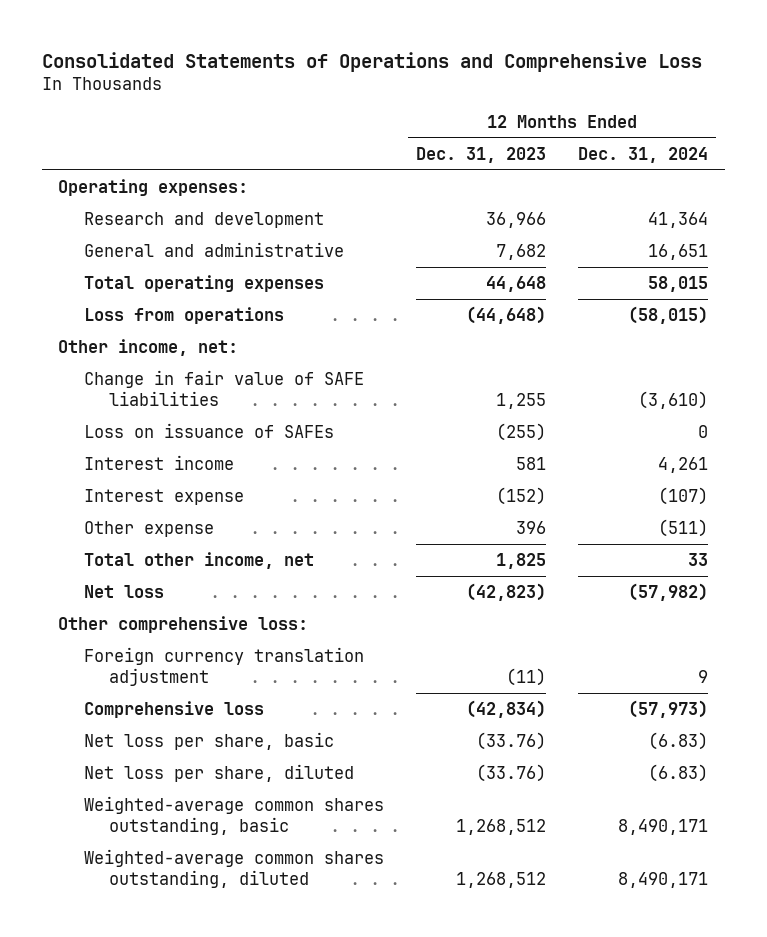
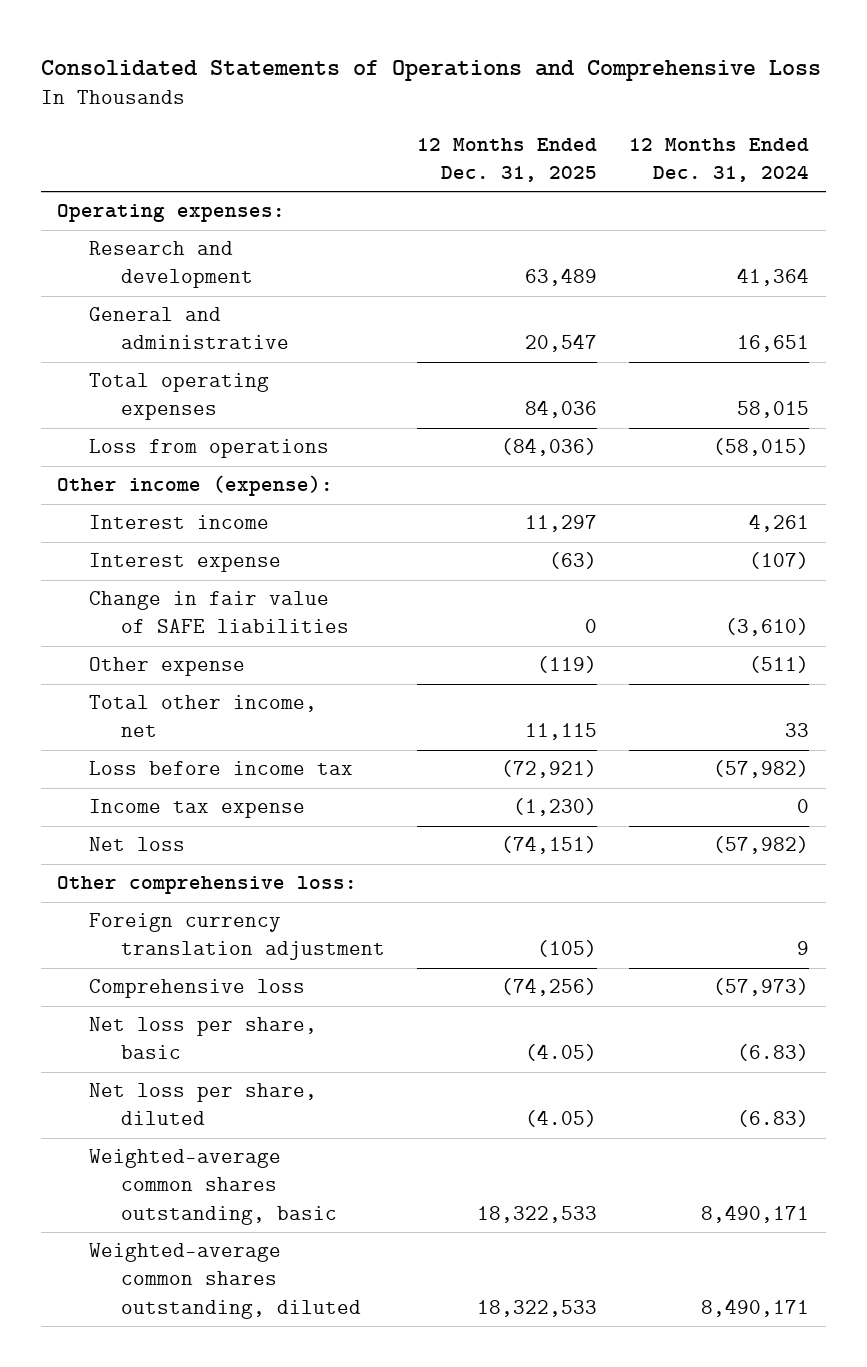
- | 12 Months Ended Dec. 31, 2023 | 12 Months Ended Dec. 31, 2024
+ | 12 Months Ended Dec. 31, 2025 | 12 Months Ended Dec. 31, 2024
- Other income, net:
- Loss on issuance of SAFEs | (255) | 0
+ Other income (expense):
moved down: Change in fair value of SAFE liabilities | 0 | (3,610)
+ Loss before income tax | (72,921) | (57,982)
+ Income tax expense | (1,230) | 0

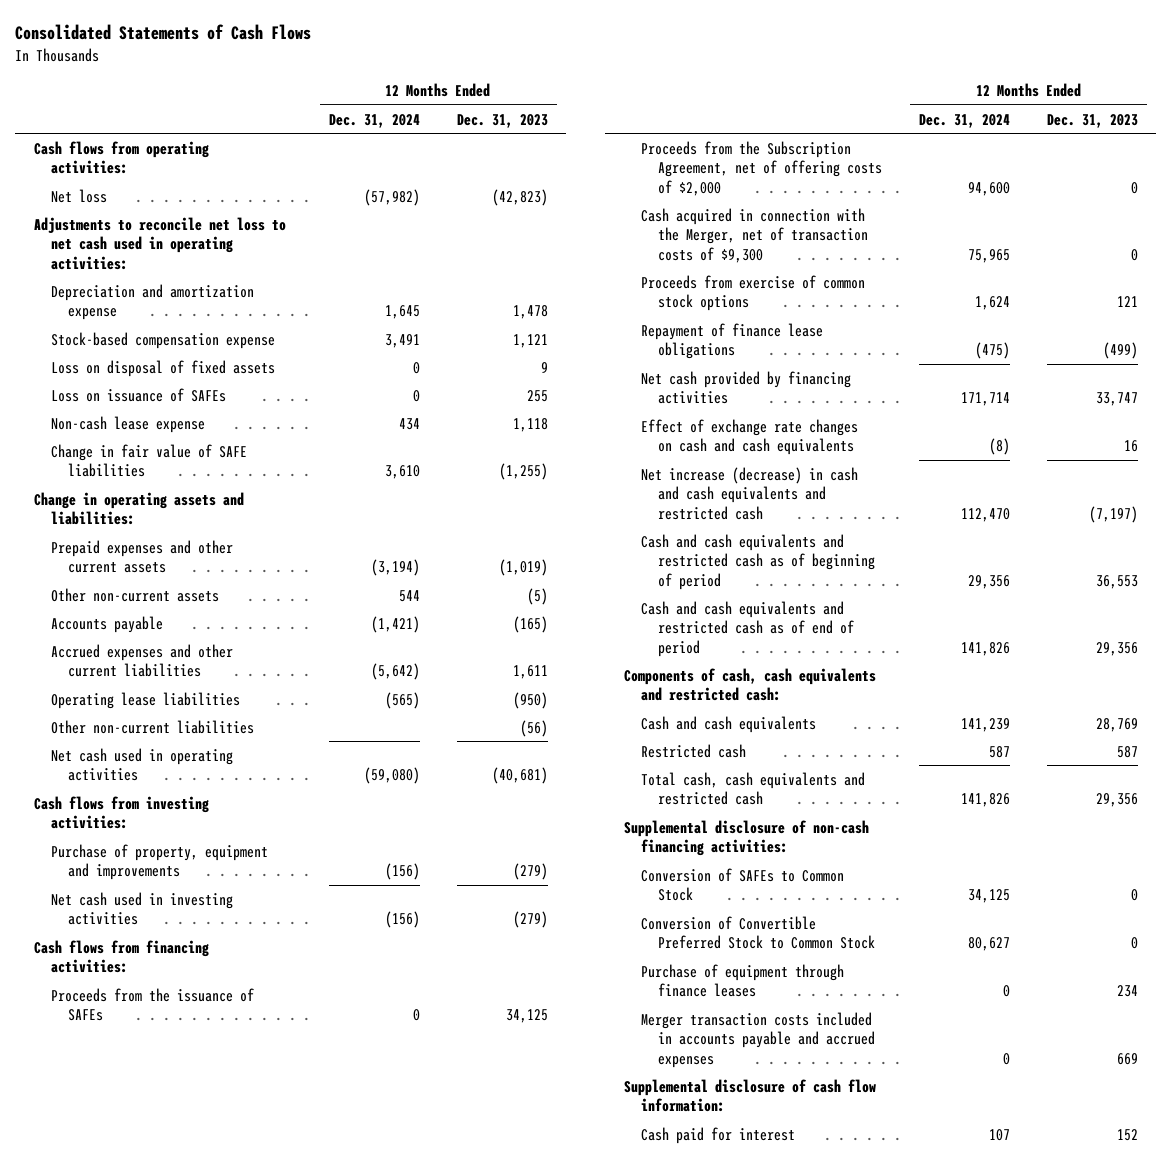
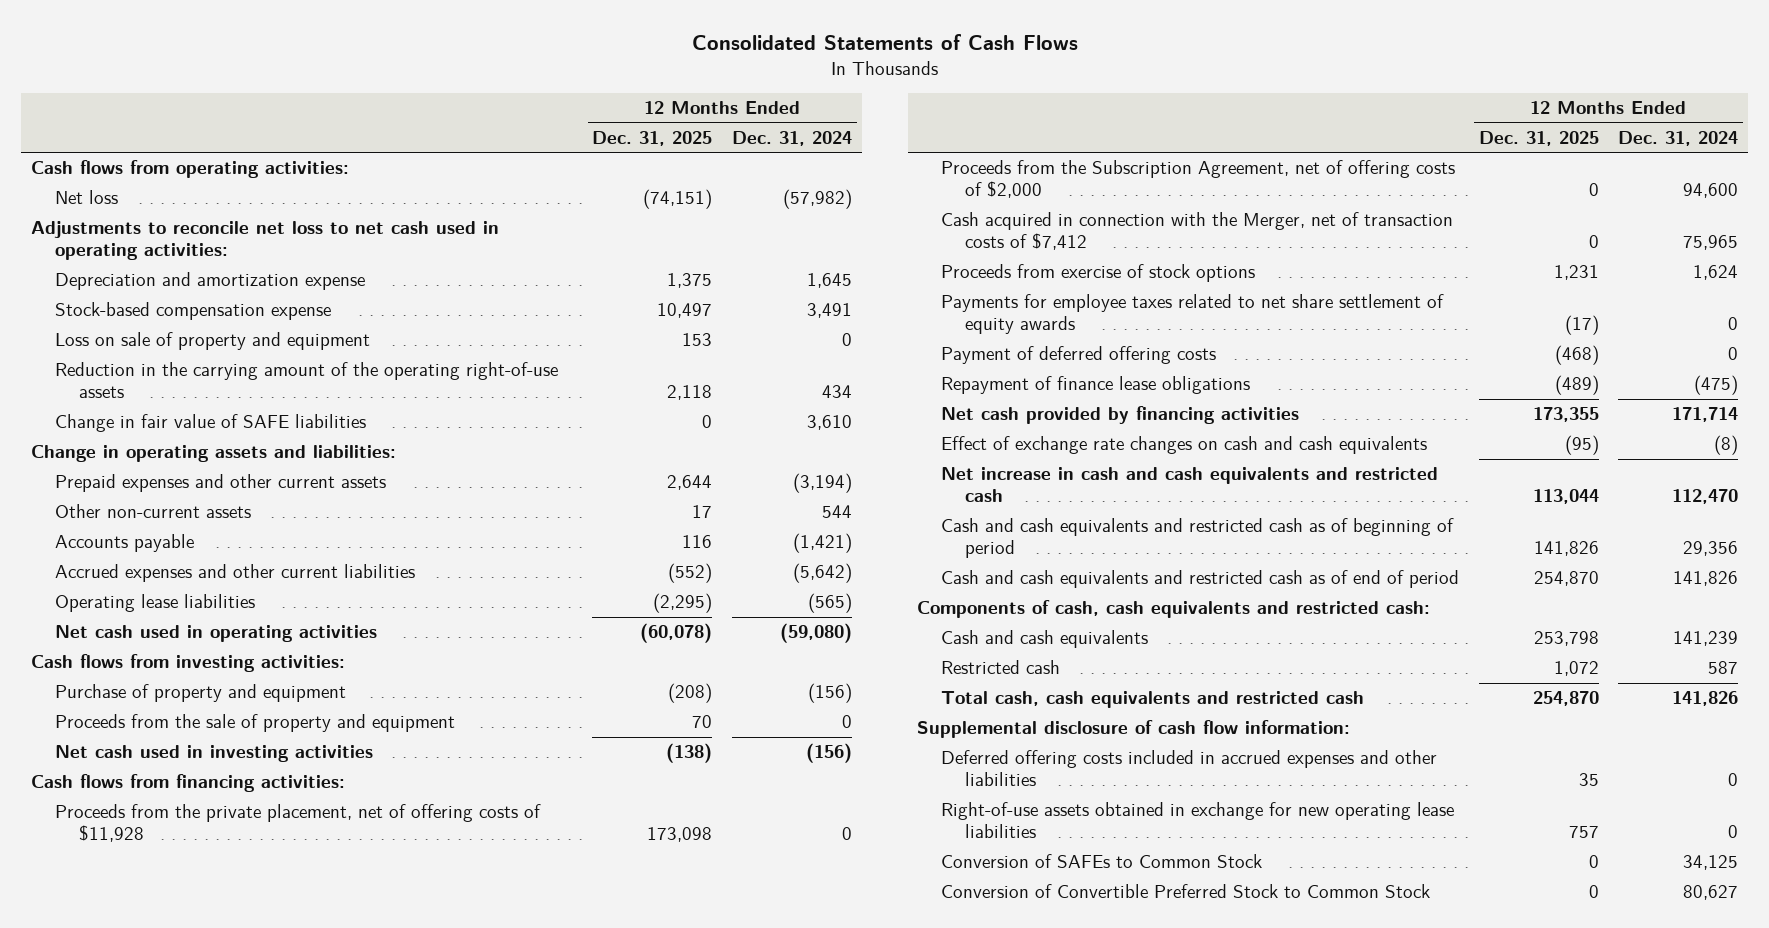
- | 12 Months Ended Dec. 31, 2024 | 12 Months Ended Dec. 31, 2023
+ | 12 Months Ended Dec. 31, 2025 | 12 Months Ended Dec. 31, 2024
- Loss on disposal of fixed assets | 0 | 9
- Loss on issuance of SAFEs | 0 | 255
- Non-cash lease expense | 434 | 1,118
+ Loss on sale of property and equipment | 153 | 0
+ Reduction in the carrying amount of the operating right-of-use assets | 2,118 | 434
- Other non-current liabilities | | (56)
- Purchase of property, equipment and improvements | (156) | (279)
+ Purchase of property and equipment | (208) | (156)
+ Proceeds from the sale of property and equipment | 70 | 0
- Proceeds from the issuance of SAFEs | 0 | 34,125
+ Proceeds from the private placement, net of offering costs of $11,928 | 173,098 | 0
- Cash acquired in connection with the Merger, net of transaction costs of $9,300 | 75,965 | 0
- Proceeds from exercise of common stock options | 1,624 | 121
+ Cash acquired in connection with the Merger, net of transaction costs of $7,412 | 0 | 75,965
+ Proceeds from exercise of stock options | 1,231 | 1,624
+ Payments for employee taxes related to net share settlement of equity awards | (17) | 0
+ Payment of deferred offering costs | (468) | 0
- Net increase (decrease) in cash and cash equivalents and restricted cash | 112,470 | (7,197)
+ Net increase in cash and cash equivalents and restricted cash | 113,044 | 112,470
- Supplemental disclosure of non-cash financing activities:
moved up: Supplemental disclosure of cash flow information:
+ Deferred offering costs included in accrued expenses and other liabilities | 35 | 0
+ Right-of-use assets obtained in exchange for new operating lease liabilities | 757 | 0
- Purchase of equipment through finance leases | 0 | 234
- Merger transaction costs included in accounts payable and accrued expenses | 0 | 669
- Cash paid for interest | 107 | 152

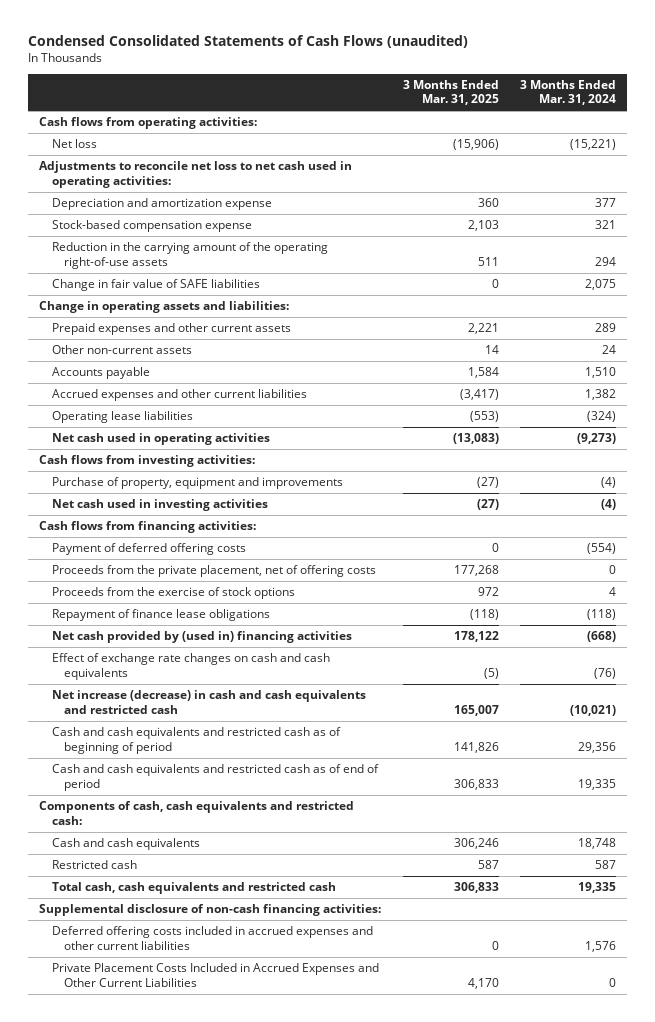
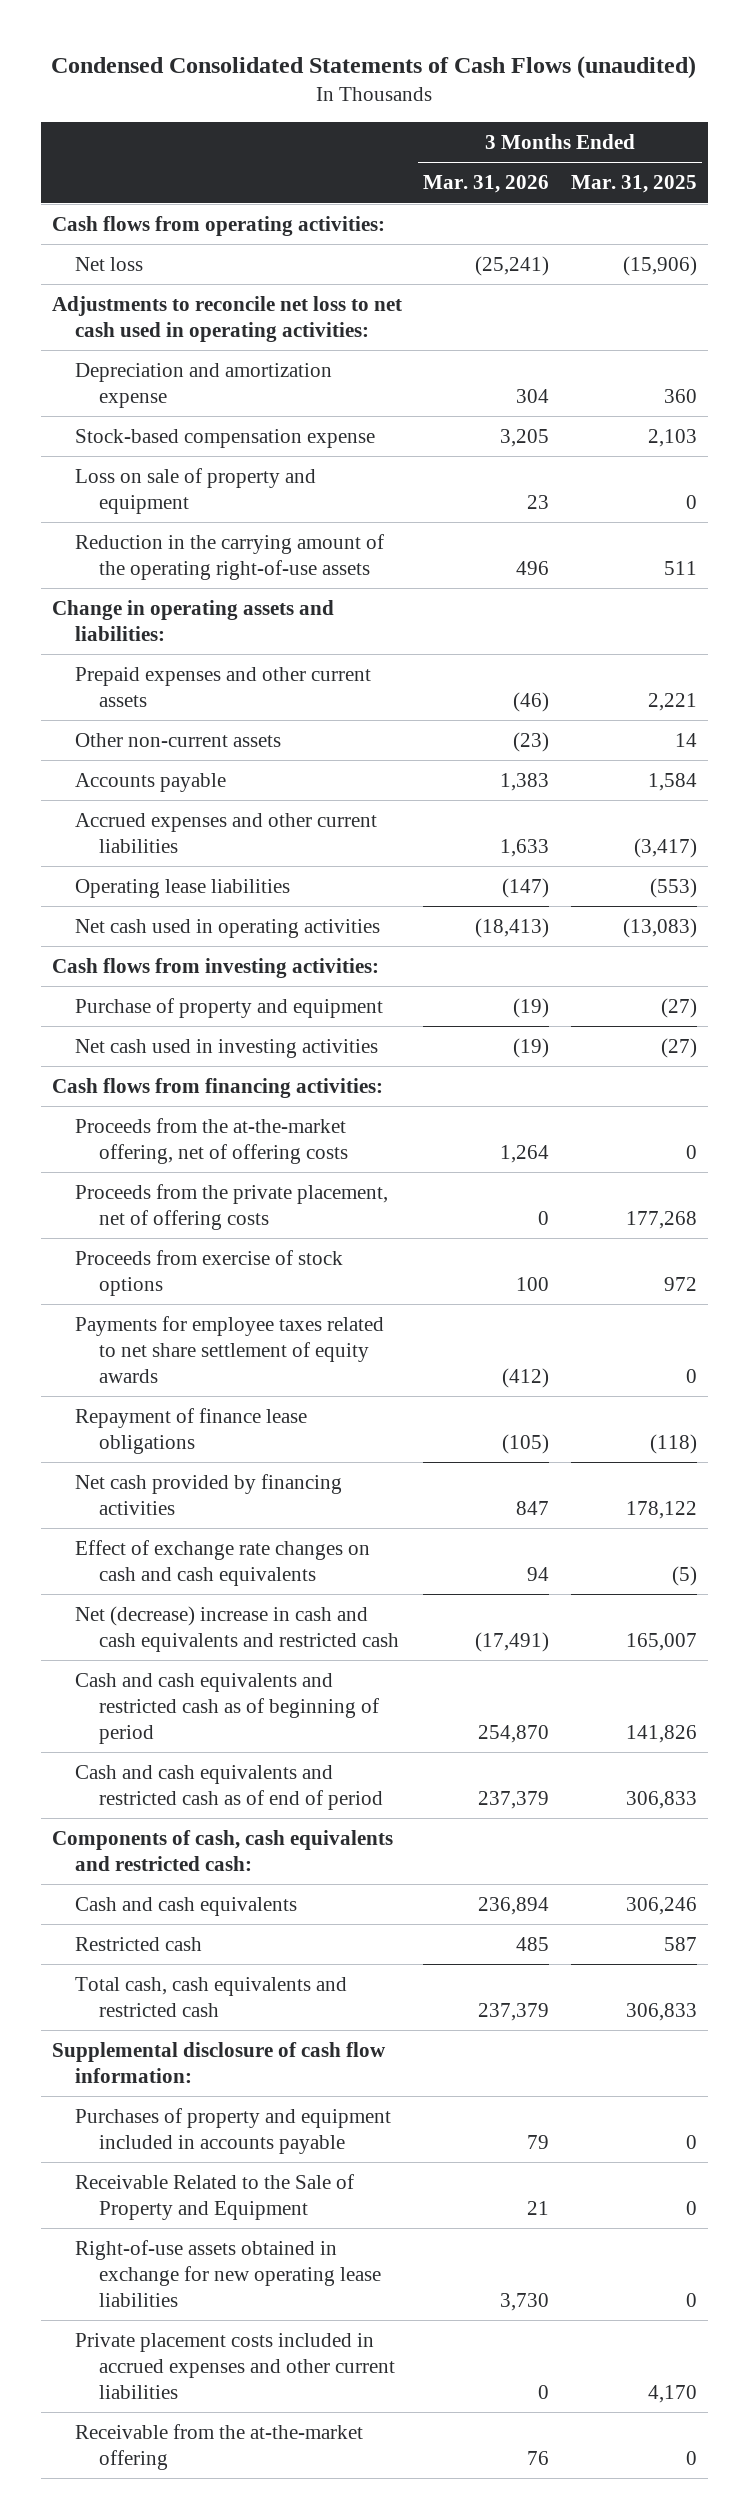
- | 3 Months Ended Mar. 31, 2025 | 3 Months Ended Mar. 31, 2024
+ | 3 Months Ended Mar. 31, 2026 | 3 Months Ended Mar. 31, 2025
+ Loss on sale of property and equipment | 23 | 0
- Change in fair value of SAFE liabilities | 0 | 2,075
- Purchase of property, equipment and improvements | (27) | (4)
+ Purchase of property and equipment | (19) | (27)
- Payment of deferred offering costs | 0 | (554)
+ Proceeds from the at-the-market offering, net of offering costs | 1,264 | 0
- Proceeds from the exercise of stock options | 972 | 4
+ Proceeds from exercise of stock options | 100 | 972
+ Payments for employee taxes related to net share settlement of equity awards | (412) | 0
- Net cash provided by (used in) financing activities | 178,122 | (668)
+ Net cash provided by financing activities | 847 | 178,122
- Net increase (decrease) in cash and cash equivalents and restricted cash | 165,007 | (10,021)
+ Net (decrease) increase in cash and cash equivalents and restricted cash | (17,491) | 165,007
- Supplemental disclosure of non-cash financing activities:
- Deferred offering costs included in accrued expenses and other current liabilities | 0 | 1,576
- Private Placement Costs Included in Accrued Expenses and Other Current Liabilities | 4,170 | 0
+ Supplemental disclosure of cash flow information:
+ Purchases of property and equipment included in accounts payable | 79 | 0
+ Receivable Related to the Sale of Property and Equipment | 21 | 0
+ Right-of-use assets obtained in exchange for new operating lease liabilities | 3,730 | 0
+ Private placement costs included in accrued expenses and other current liabilities | 0 | 4,170
+ Receivable from the at-the-market offering | 76 | 0

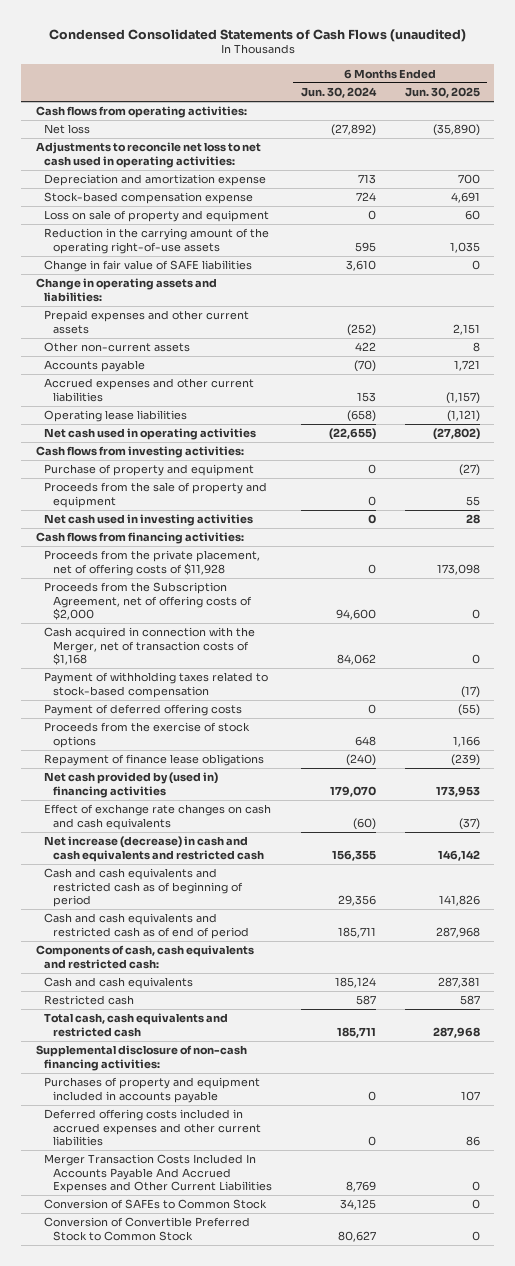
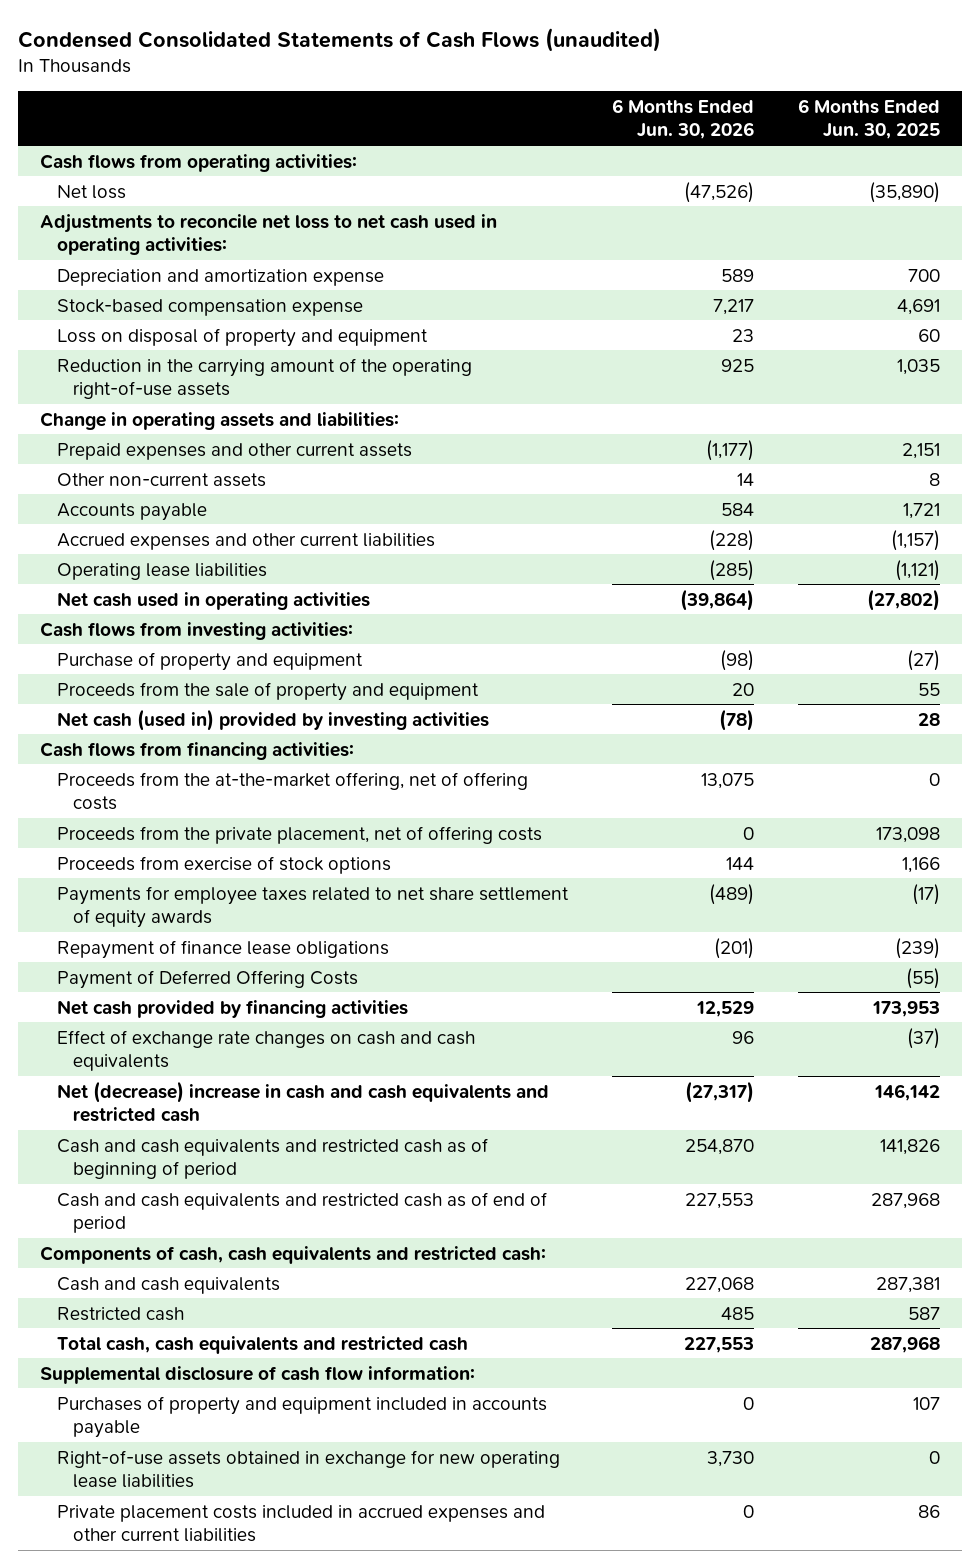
- | 6 Months Ended Jun. 30, 2024 | 6 Months Ended Jun. 30, 2025
+ | 6 Months Ended Jun. 30, 2026 | 6 Months Ended Jun. 30, 2025
- Loss on sale of property and equipment | 0 | 60
+ Loss on disposal of property and equipment | 23 | 60
- Change in fair value of SAFE liabilities | 3,610 | 0
- Net cash used in investing activities | 0 | 28
+ Net cash (used in) provided by investing activities | (78) | 28
- Proceeds from the private placement, net of offering costs of $11,928 | 0 | 173,098
- Proceeds from the Subscription Agreement, net of offering costs of $2,000 | 94,600 | 0
- Cash acquired in connection with the Merger, net of transaction costs of $1,168 | 84,062 | 0
- Payment of withholding taxes related to stock-based compensation | | (17)
- Payment of deferred offering costs | 0 | (55)
- Proceeds from the exercise of stock options | 648 | 1,166
+ Proceeds from the at-the-market offering, net of offering costs | 13,075 | 0
+ Proceeds from the private placement, net of offering costs | 0 | 173,098
+ Proceeds from exercise of stock options | 144 | 1,166
+ Payments for employee taxes related to net share settlement of equity awards | (489) | (17)
- Net cash provided by (used in) financing activities | 179,070 | 173,953
+ Payment of Deferred Offering Costs | | (55)
+ Net cash provided by financing activities | 12,529 | 173,953
- Net increase (decrease) in cash and cash equivalents and restricted cash | 156,355 | 146,142
+ Net (decrease) increase in cash and cash equivalents and restricted cash | (27,317) | 146,142
- Supplemental disclosure of non-cash financing activities:
+ Supplemental disclosure of cash flow information:
- Deferred offering costs included in accrued expenses and other current liabilities | 0 | 86
- Merger Transaction Costs Included In Accounts Payable And Accrued Expenses and Other Current Liabilities | 8,769 | 0
- Conversion of SAFEs to Common Stock | 34,125 | 0
- Conversion of Convertible Preferred Stock to Common Stock | 80,627 | 0
+ Right-of-use assets obtained in exchange for new operating lease liabilities | 3,730 | 0
+ Private placement costs included in accrued expenses and other current liabilities | 0 | 86

